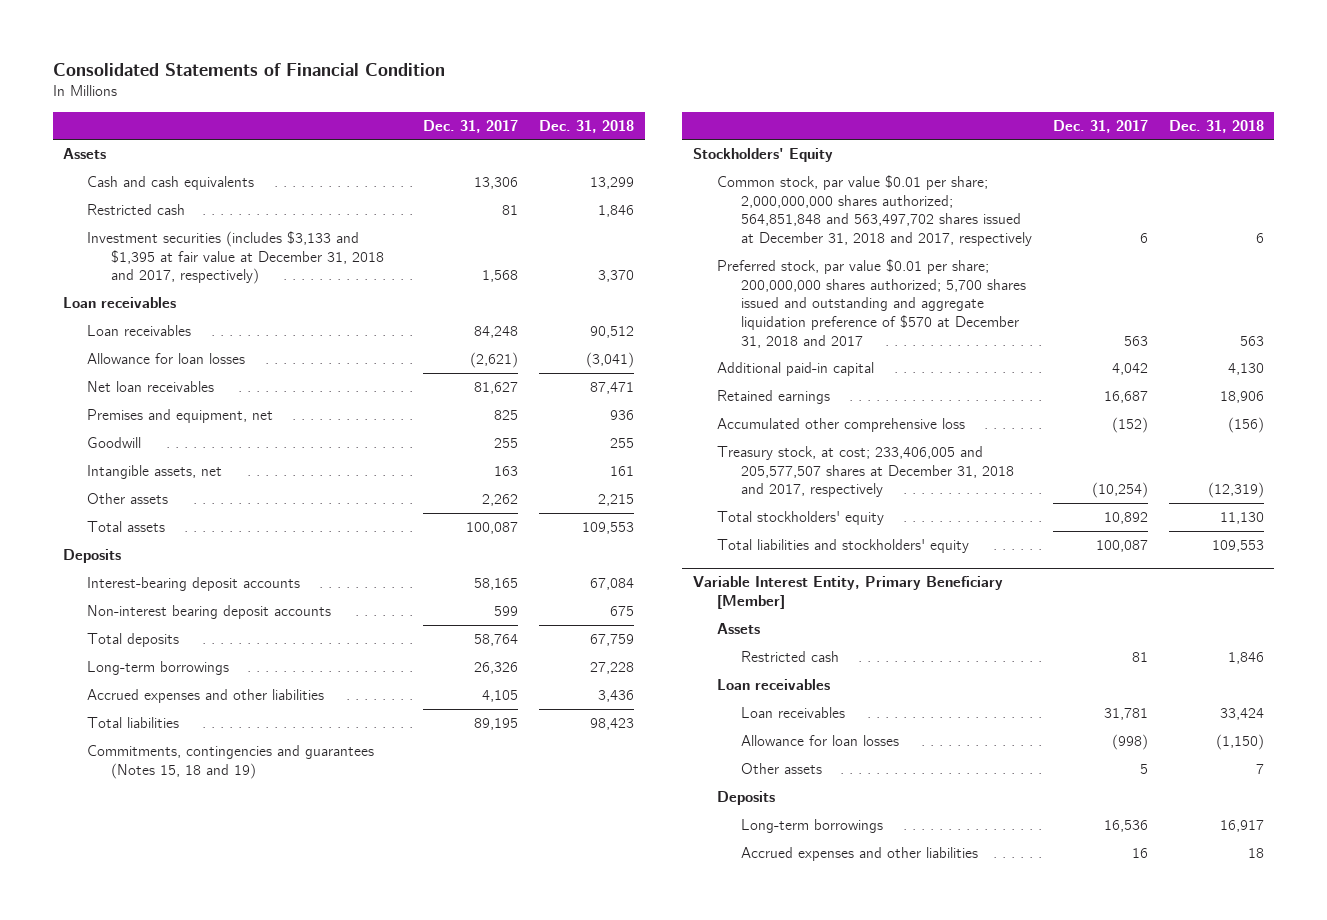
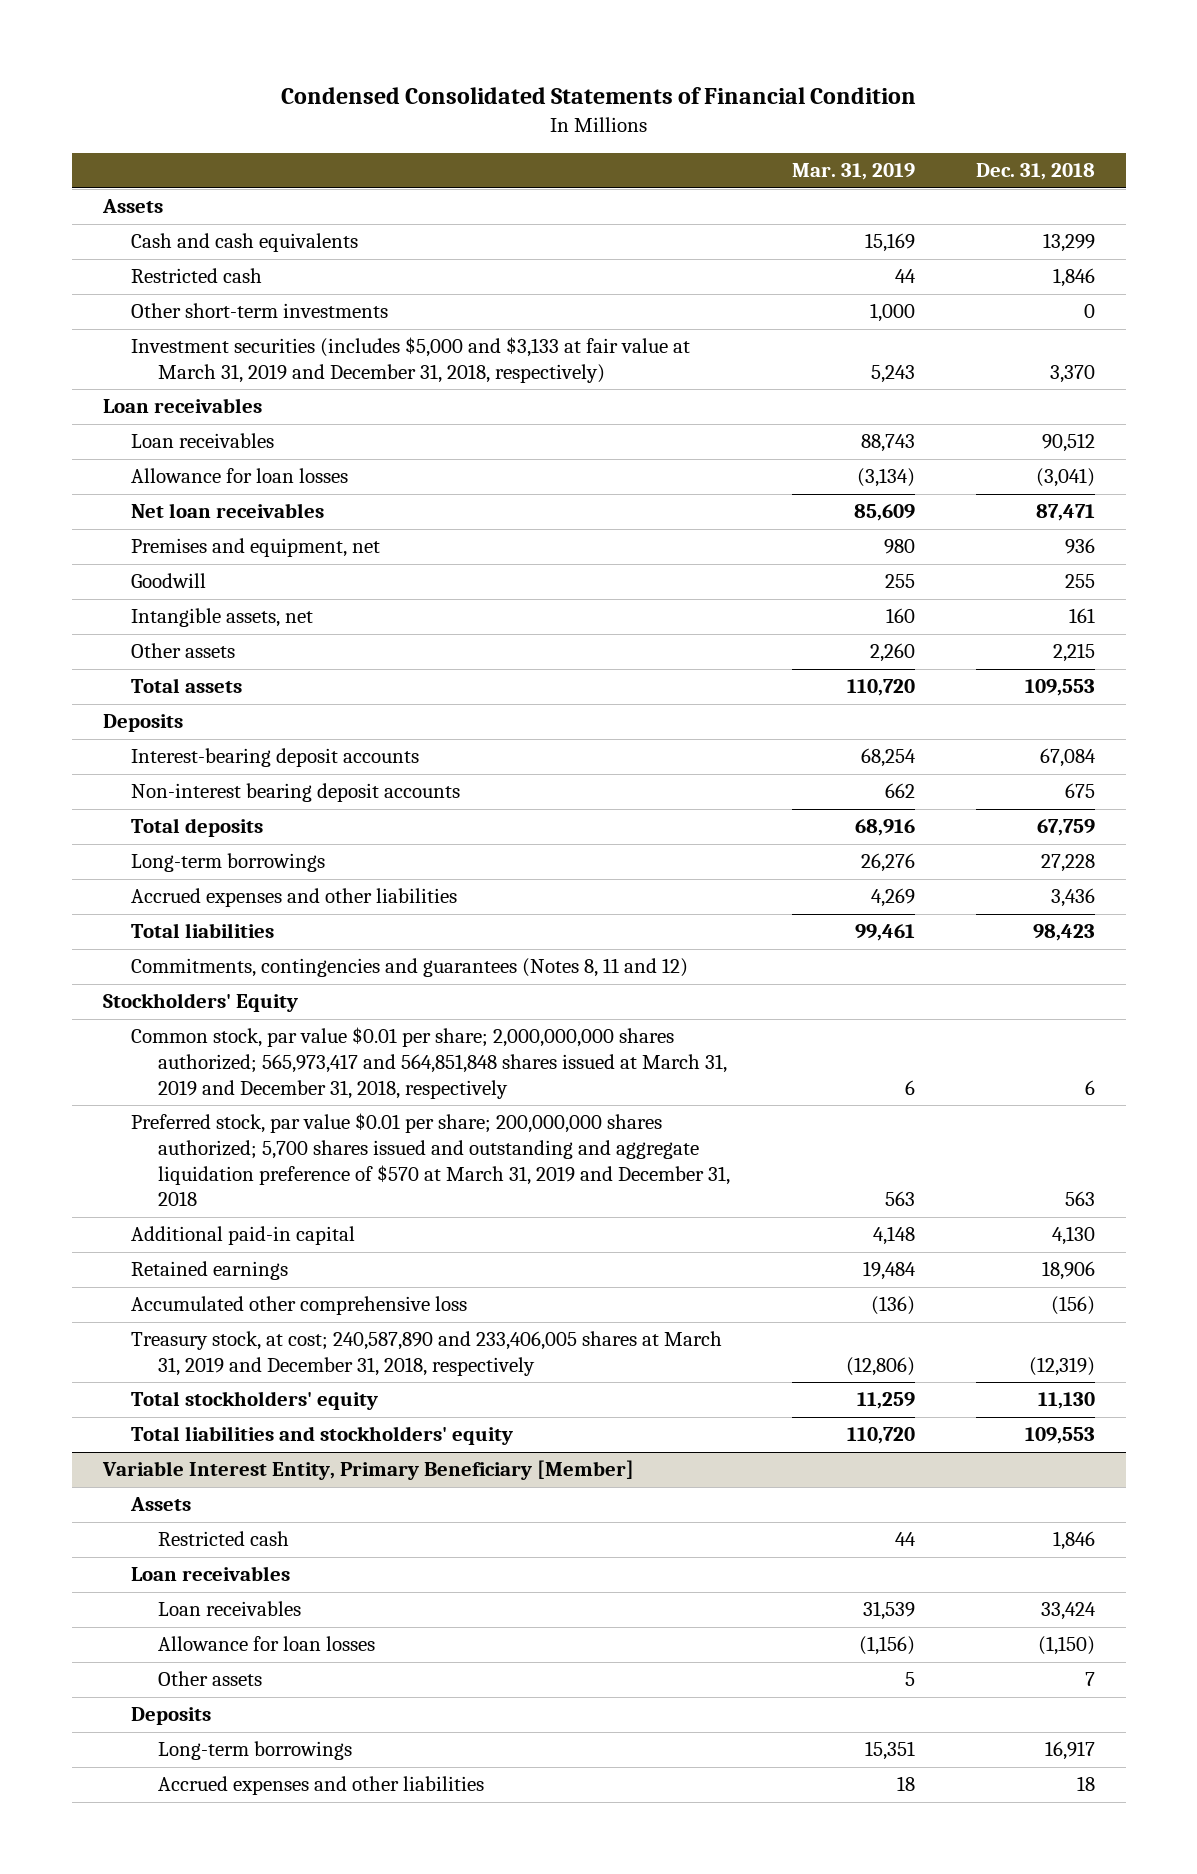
- Consolidated Statements of Financial Condition
+ Condensed Consolidated Statements of Financial Condition
- | Dec. 31, 2017 | Dec. 31, 2018
+ | Mar. 31, 2019 | Dec. 31, 2018
- Investment securities (includes $3,133 and $1,395 at fair value at December 31, 2018 and 2017, respectively) | 1,568 | 3,370
+ Other short-term investments | 1,000 | 0
+ Investment securities (includes $5,000 and $3,133 at fair value at March 31, 2019 and December 31, 2018, respectively) | 5,243 | 3,370
- Commitments, contingencies and guarantees (Notes 15, 18 and 19)
+ Commitments, contingencies and guarantees (Notes 8, 11 and 12)
- Common stock, par value $0.01 per share; 2,000,000,000 shares authorized; 564,851,848 and 563,497,702 shares issued at December 31, 2018 and 2017, respectively | 6 | 6
- Preferred stock, par value $0.01 per share; 200,000,000 shares authorized; 5,700 shares issued and outstanding and aggregate liquidation preference of $570 at December 31, 2018 and 2017 | 563 | 563
+ Common stock, par value $0.01 per share; 2,000,000,000 shares authorized; 565,973,417 and 564,851,848 shares issued at March 31, 2019 and December 31, 2018, respectively | 6 | 6
+ Preferred stock, par value $0.01 per share; 200,000,000 shares authorized; 5,700 shares issued and outstanding and aggregate liquidation preference of $570 at March 31, 2019 and December 31, 2018 | 563 | 563
- Treasury stock, at cost; 233,406,005 and 205,577,507 shares at December 31, 2018 and 2017, respectively | (10,254) | (12,319)
+ Treasury stock, at cost; 240,587,890 and 233,406,005 shares at March 31, 2019 and December 31, 2018, respectively | (12,806) | (12,319)

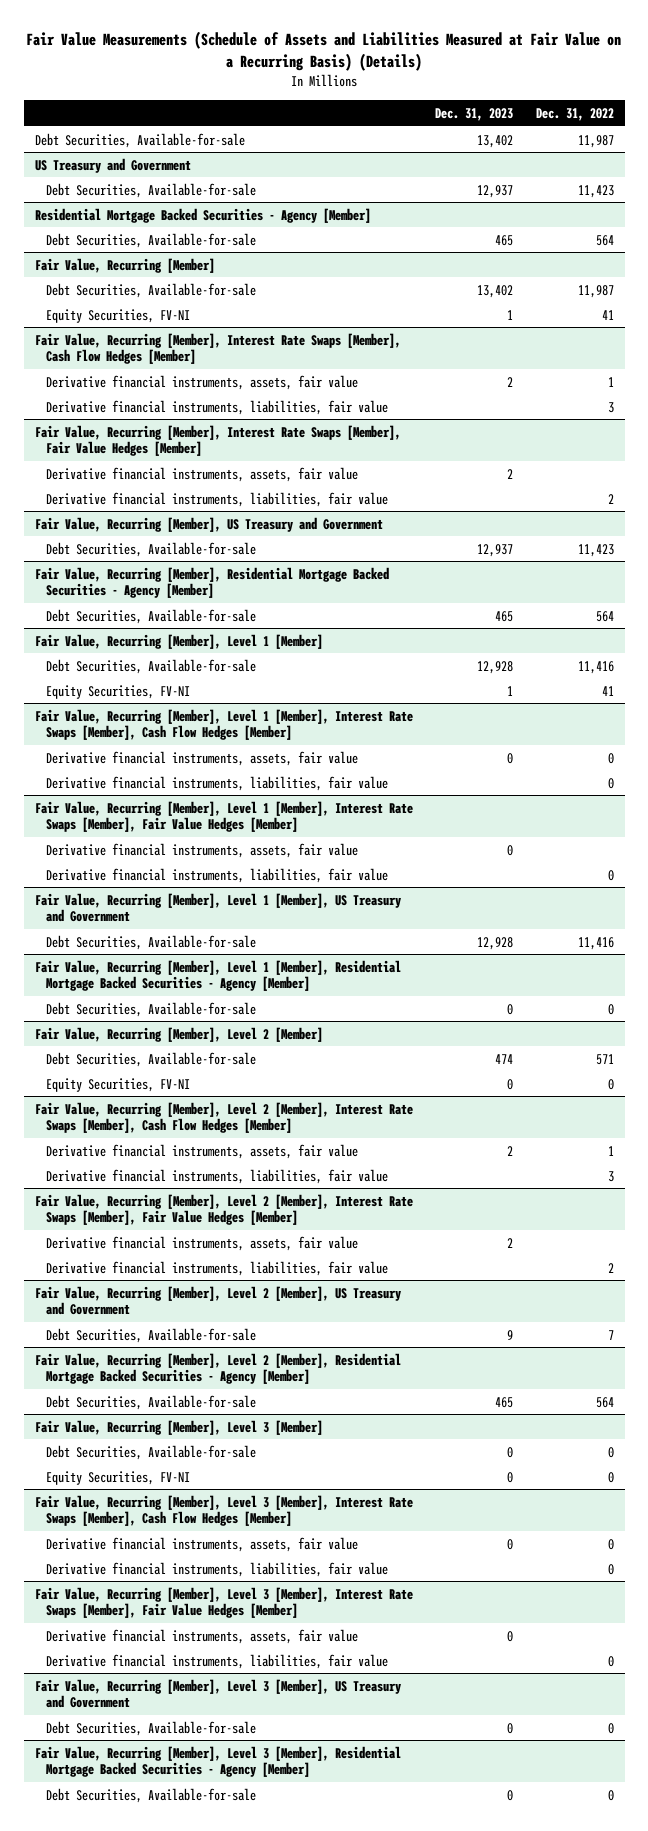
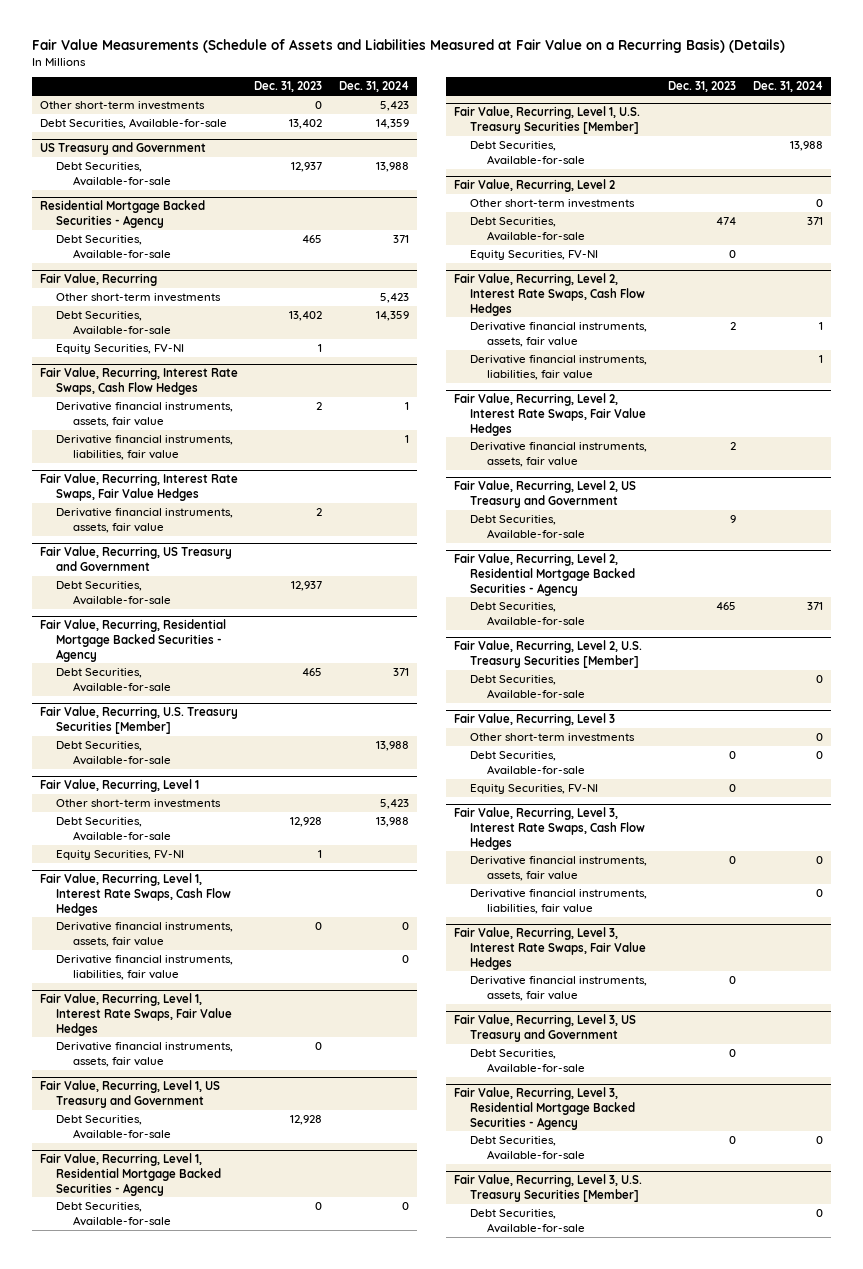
- | Dec. 31, 2023 | Dec. 31, 2022
+ | Dec. 31, 2023 | Dec. 31, 2024
+ Other short-term investments | 0 | 5,423
- Residential Mortgage Backed Securities - Agency [Member]
+ Residential Mortgage Backed Securities - Agency
- Fair Value, Recurring [Member]
+ Fair Value, Recurring
+ Other short-term investments | | 5,423
- Fair Value, Recurring [Member], Interest Rate Swaps [Member], Cash Flow Hedges [Member]
+ Fair Value, Recurring, Interest Rate Swaps, Cash Flow Hedges
- Fair Value, Recurring [Member], Interest Rate Swaps [Member], Fair Value Hedges [Member]
+ Fair Value, Recurring, Interest Rate Swaps, Fair Value Hedges
- Derivative financial instruments, liabilities, fair value | | 2
- Fair Value, Recurring [Member], US Treasury and Government
+ Fair Value, Recurring, US Treasury and Government
- Fair Value, Recurring [Member], Residential Mortgage Backed Securities - Agency [Member]
+ Fair Value, Recurring, Residential Mortgage Backed Securities - Agency
- Fair Value, Recurring [Member], Level 1 [Member]
+ Fair Value, Recurring, U.S. Treasury Securities [Member]
+ Debt Securities, Available-for-sale | | 13,988
+ Fair Value, Recurring, Level 1
+ Other short-term investments | | 5,423
- Fair Value, Recurring [Member], Level 1 [Member], Interest Rate Swaps [Member], Cash Flow Hedges [Member]
+ Fair Value, Recurring, Level 1, Interest Rate Swaps, Cash Flow Hedges
- Fair Value, Recurring [Member], Level 1 [Member], Interest Rate Swaps [Member], Fair Value Hedges [Member]
+ Fair Value, Recurring, Level 1, Interest Rate Swaps, Fair Value Hedges
- Derivative financial instruments, liabilities, fair value | | 0
- Fair Value, Recurring [Member], Level 1 [Member], US Treasury and Government
+ Fair Value, Recurring, Level 1, US Treasury and Government
- Fair Value, Recurring [Member], Level 1 [Member], Residential Mortgage Backed Securities - Agency [Member]
+ Fair Value, Recurring, Level 1, Residential Mortgage Backed Securities - Agency
- Fair Value, Recurring [Member], Level 2 [Member]
+ Fair Value, Recurring, Level 1, U.S. Treasury Securities [Member]
+ Debt Securities, Available-for-sale | | 13,988
+ Fair Value, Recurring, Level 2
+ Other short-term investments | | 0
- Fair Value, Recurring [Member], Level 2 [Member], Interest Rate Swaps [Member], Cash Flow Hedges [Member]
+ Fair Value, Recurring, Level 2, Interest Rate Swaps, Cash Flow Hedges
- Fair Value, Recurring [Member], Level 2 [Member], Interest Rate Swaps [Member], Fair Value Hedges [Member]
+ Fair Value, Recurring, Level 2, Interest Rate Swaps, Fair Value Hedges
- Derivative financial instruments, liabilities, fair value | | 2
- Fair Value, Recurring [Member], Level 2 [Member], US Treasury and Government
+ Fair Value, Recurring, Level 2, US Treasury and Government
- Fair Value, Recurring [Member], Level 2 [Member], Residential Mortgage Backed Securities - Agency [Member]
+ Fair Value, Recurring, Level 2, Residential Mortgage Backed Securities - Agency
- Fair Value, Recurring [Member], Level 3 [Member]
+ Fair Value, Recurring, Level 2, U.S. Treasury Securities [Member]
+ Debt Securities, Available-for-sale | | 0
+ Fair Value, Recurring, Level 3
+ Other short-term investments | | 0
- Fair Value, Recurring [Member], Level 3 [Member], Interest Rate Swaps [Member], Cash Flow Hedges [Member]
+ Fair Value, Recurring, Level 3, Interest Rate Swaps, Cash Flow Hedges
- Fair Value, Recurring [Member], Level 3 [Member], Interest Rate Swaps [Member], Fair Value Hedges [Member]
+ Fair Value, Recurring, Level 3, Interest Rate Swaps, Fair Value Hedges
- Derivative financial instruments, liabilities, fair value | | 0
- Fair Value, Recurring [Member], Level 3 [Member], US Treasury and Government
+ Fair Value, Recurring, Level 3, US Treasury and Government
- Fair Value, Recurring [Member], Level 3 [Member], Residential Mortgage Backed Securities - Agency [Member]
+ Fair Value, Recurring, Level 3, Residential Mortgage Backed Securities - Agency
+ Fair Value, Recurring, Level 3, U.S. Treasury Securities [Member]
+ Debt Securities, Available-for-sale | | 0

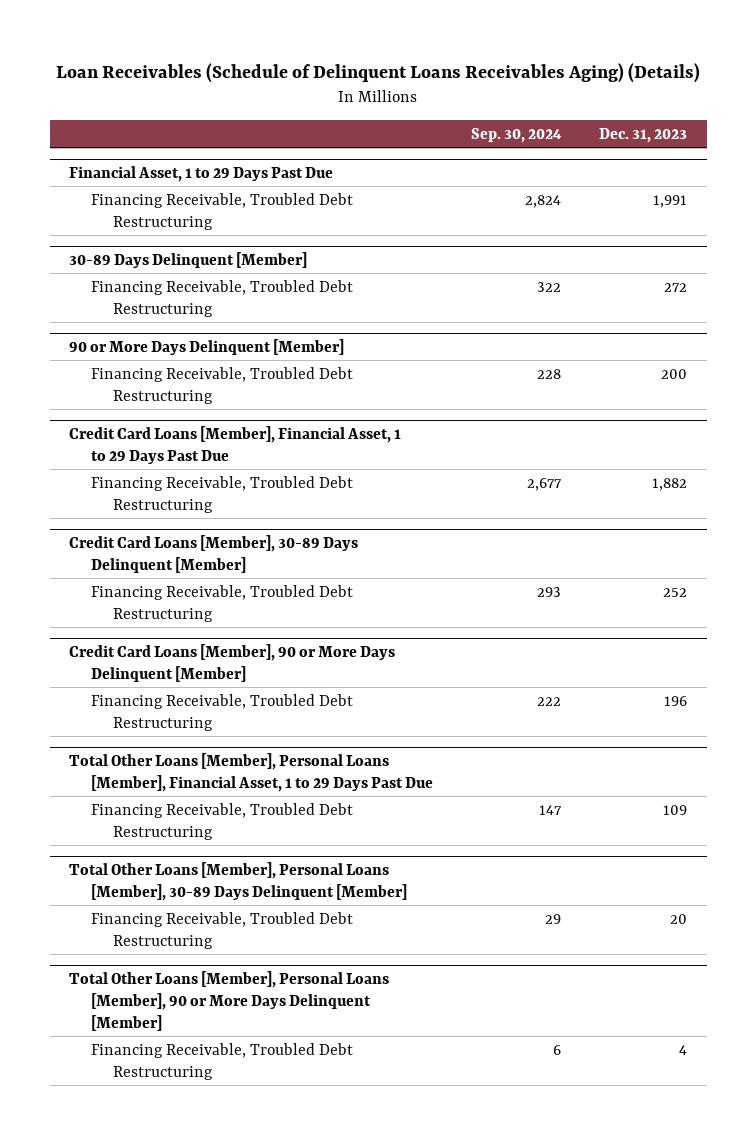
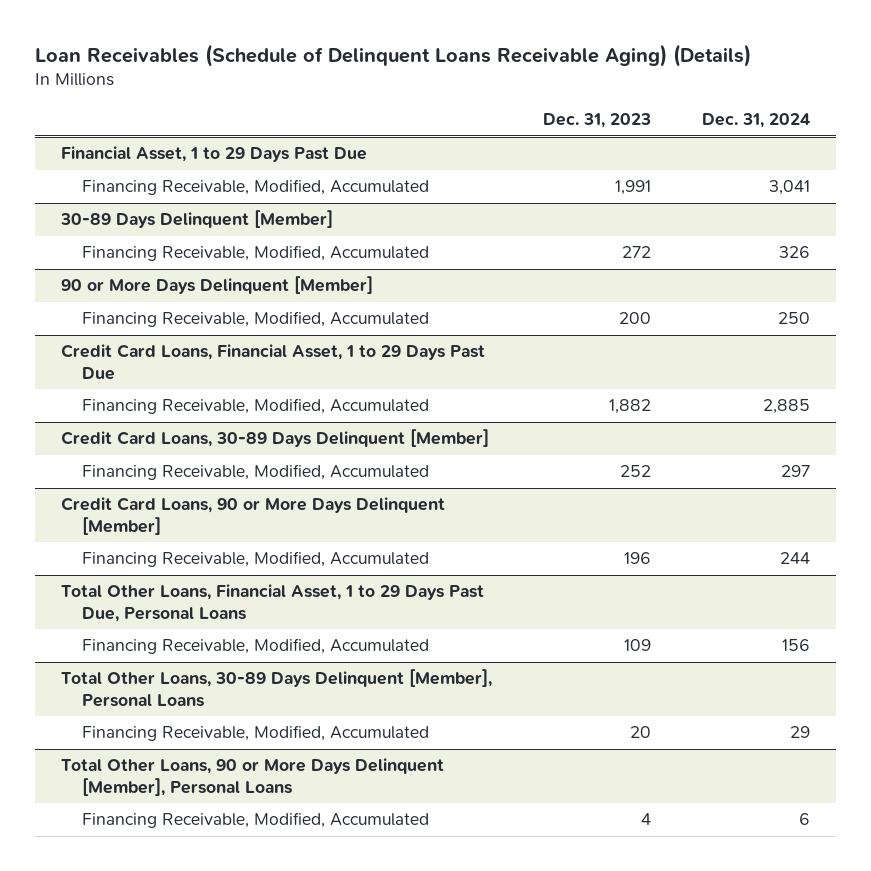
- Loan Receivables (Schedule of Delinquent Loans Receivables Aging) (Details)
+ Loan Receivables (Schedule of Delinquent Loans Receivable Aging) (Details)
- | Sep. 30, 2024 | Dec. 31, 2023
+ | Dec. 31, 2023 | Dec. 31, 2024
@ Financial Asset, 1 to 29 Days Past Due
- Financing Receivable, Troubled Debt Restructuring | 2,824 | 1,991
+ Financing Receivable, Modified, Accumulated | 1,991 | 3,041
@ 30-89 Days Delinquent [Member]
- Financing Receivable, Troubled Debt Restructuring | 322 | 272
+ Financing Receivable, Modified, Accumulated | 272 | 326
@ 90 or More Days Delinquent [Member]
- Financing Receivable, Troubled Debt Restructuring | 228 | 200
- Credit Card Loans [Member], Financial Asset, 1 to 29 Days Past Due
- Financing Receivable, Troubled Debt Restructuring | 2,677 | 1,882
- Credit Card Loans [Member], 30-89 Days Delinquent [Member]
- Financing Receivable, Troubled Debt Restructuring | 293 | 252
- Credit Card Loans [Member], 90 or More Days Delinquent [Member]
- Financing Receivable, Troubled Debt Restructuring | 222 | 196
- Total Other Loans [Member], Personal Loans [Member], Financial Asset, 1 to 29 Days Past Due
- Financing Receivable, Troubled Debt Restructuring | 147 | 109
- Total Other Loans [Member], Personal Loans [Member], 30-89 Days Delinquent [Member]
- Financing Receivable, Troubled Debt Restructuring | 29 | 20
- Total Other Loans [Member], Personal Loans [Member], 90 or More Days Delinquent [Member]
- Financing Receivable, Troubled Debt Restructuring | 6 | 4
@ 90 or More Days Delinquent [Member]
+ Financing Receivable, Modified, Accumulated | 200 | 250
+ Credit Card Loans, Financial Asset, 1 to 29 Days Past Due
+ Financing Receivable, Modified, Accumulated | 1,882 | 2,885
+ Credit Card Loans, 30-89 Days Delinquent [Member]
+ Financing Receivable, Modified, Accumulated | 252 | 297
+ Credit Card Loans, 90 or More Days Delinquent [Member]
+ Financing Receivable, Modified, Accumulated | 196 | 244
+ Total Other Loans, Financial Asset, 1 to 29 Days Past Due, Personal Loans
+ Financing Receivable, Modified, Accumulated | 109 | 156
+ Total Other Loans, 30-89 Days Delinquent [Member], Personal Loans
+ Financing Receivable, Modified, Accumulated | 20 | 29
+ Total Other Loans, 90 or More Days Delinquent [Member], Personal Loans
+ Financing Receivable, Modified, Accumulated | 4 | 6

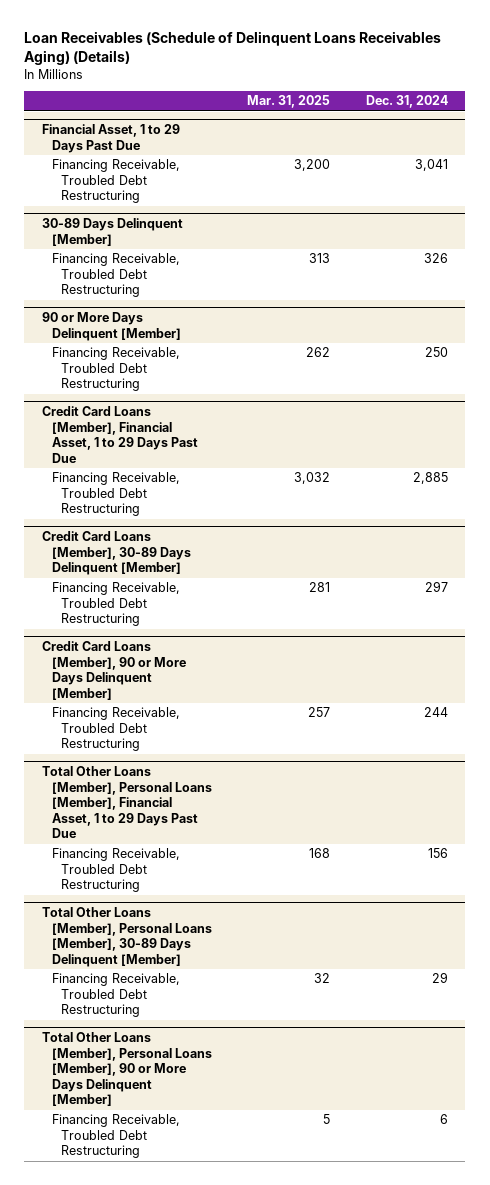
- Loan Receivables (Schedule of Delinquent Loans Receivable Aging) (Details)
+ Loan Receivables (Schedule of Delinquent Loans Receivables Aging) (Details)
- | Dec. 31, 2023 | Dec. 31, 2024
+ | Mar. 31, 2025 | Dec. 31, 2024
@ Financial Asset, 1 to 29 Days Past Due
- Financing Receivable, Modified, Accumulated | 1,991 | 3,041
+ Financing Receivable, Troubled Debt Restructuring | 3,200 | 3,041
@ 30-89 Days Delinquent [Member]
- Financing Receivable, Modified, Accumulated | 272 | 326
+ Financing Receivable, Troubled Debt Restructuring | 313 | 326
@ 90 or More Days Delinquent [Member]
- Financing Receivable, Modified, Accumulated | 200 | 250
- Credit Card Loans, Financial Asset, 1 to 29 Days Past Due
- Financing Receivable, Modified, Accumulated | 1,882 | 2,885
- Credit Card Loans, 30-89 Days Delinquent [Member]
- Financing Receivable, Modified, Accumulated | 252 | 297
- Credit Card Loans, 90 or More Days Delinquent [Member]
- Financing Receivable, Modified, Accumulated | 196 | 244
- Total Other Loans, Financial Asset, 1 to 29 Days Past Due, Personal Loans
- Financing Receivable, Modified, Accumulated | 109 | 156
- Total Other Loans, 30-89 Days Delinquent [Member], Personal Loans
- Financing Receivable, Modified, Accumulated | 20 | 29
- Total Other Loans, 90 or More Days Delinquent [Member], Personal Loans
- Financing Receivable, Modified, Accumulated | 4 | 6
@ 90 or More Days Delinquent [Member]
+ Financing Receivable, Troubled Debt Restructuring | 262 | 250
+ Credit Card Loans [Member], Financial Asset, 1 to 29 Days Past Due
+ Financing Receivable, Troubled Debt Restructuring | 3,032 | 2,885
+ Credit Card Loans [Member], 30-89 Days Delinquent [Member]
+ Financing Receivable, Troubled Debt Restructuring | 281 | 297
+ Credit Card Loans [Member], 90 or More Days Delinquent [Member]
+ Financing Receivable, Troubled Debt Restructuring | 257 | 244
+ Total Other Loans [Member], Personal Loans [Member], Financial Asset, 1 to 29 Days Past Due
+ Financing Receivable, Troubled Debt Restructuring | 168 | 156
+ Total Other Loans [Member], Personal Loans [Member], 30-89 Days Delinquent [Member]
+ Financing Receivable, Troubled Debt Restructuring | 32 | 29
+ Total Other Loans [Member], Personal Loans [Member], 90 or More Days Delinquent [Member]
+ Financing Receivable, Troubled Debt Restructuring | 5 | 6

